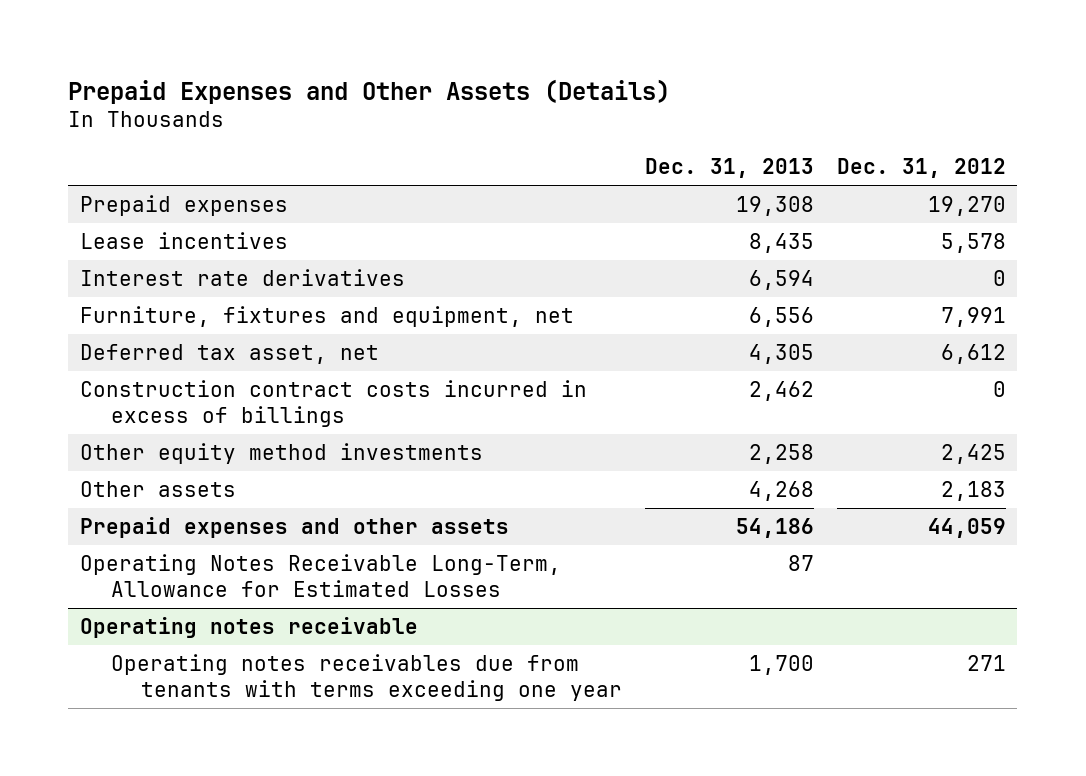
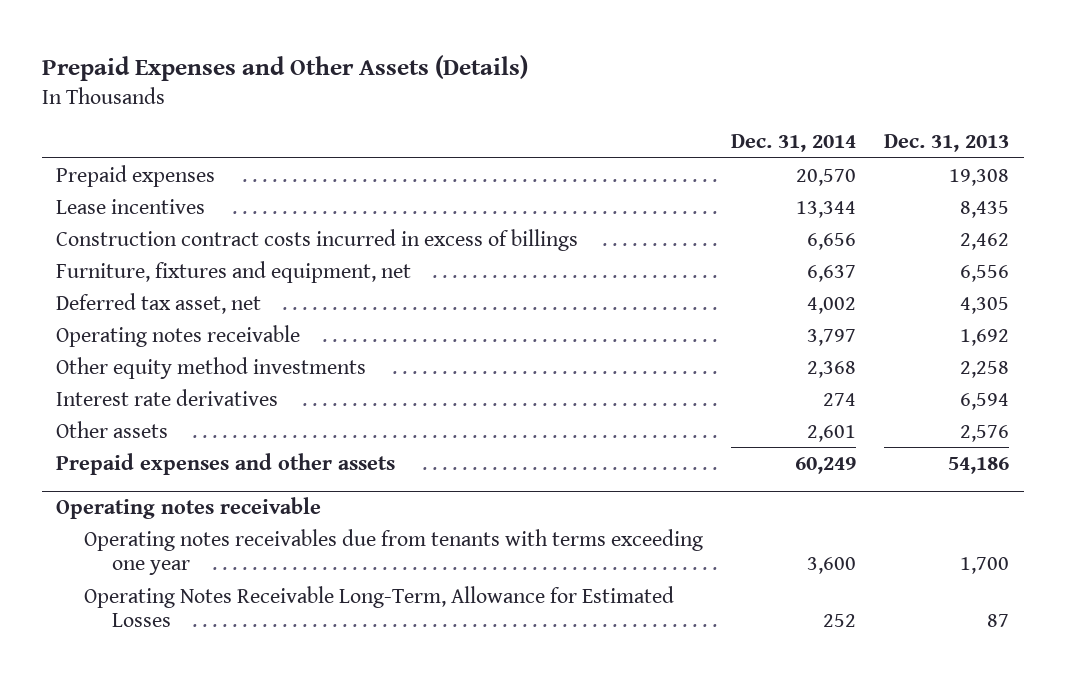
- | Dec. 31, 2013 | Dec. 31, 2012
+ | Dec. 31, 2014 | Dec. 31, 2013
moved up: Construction contract costs incurred in excess of billings | 6,656 | 2,462
+ Operating notes receivable | 3,797 | 1,692
- Other assets | 4,268 | 2,183
moved down: Interest rate derivatives | 274 | 6,594
+ Other assets | 2,601 | 2,576
- Operating Notes Receivable Long-Term, Allowance for Estimated Losses | 87 |
@ Operating notes receivable
+ Operating Notes Receivable Long-Term, Allowance for Estimated Losses | 252 | 87

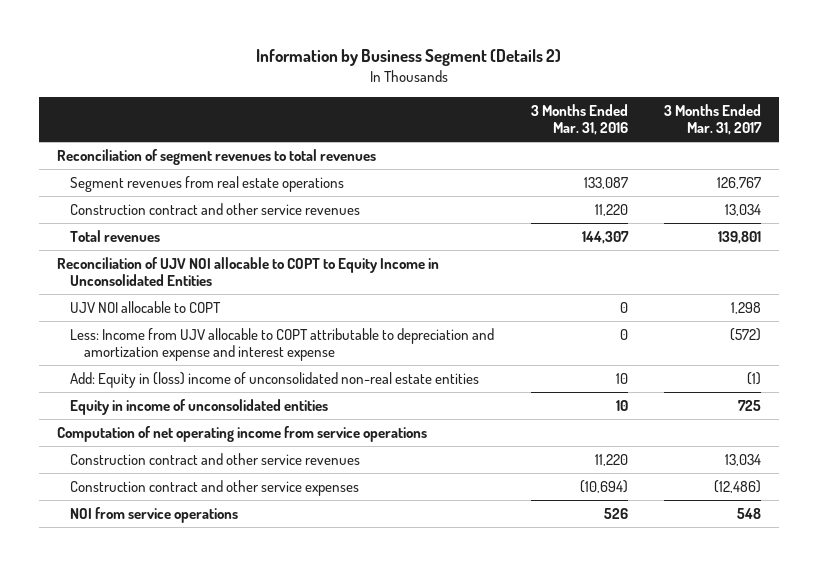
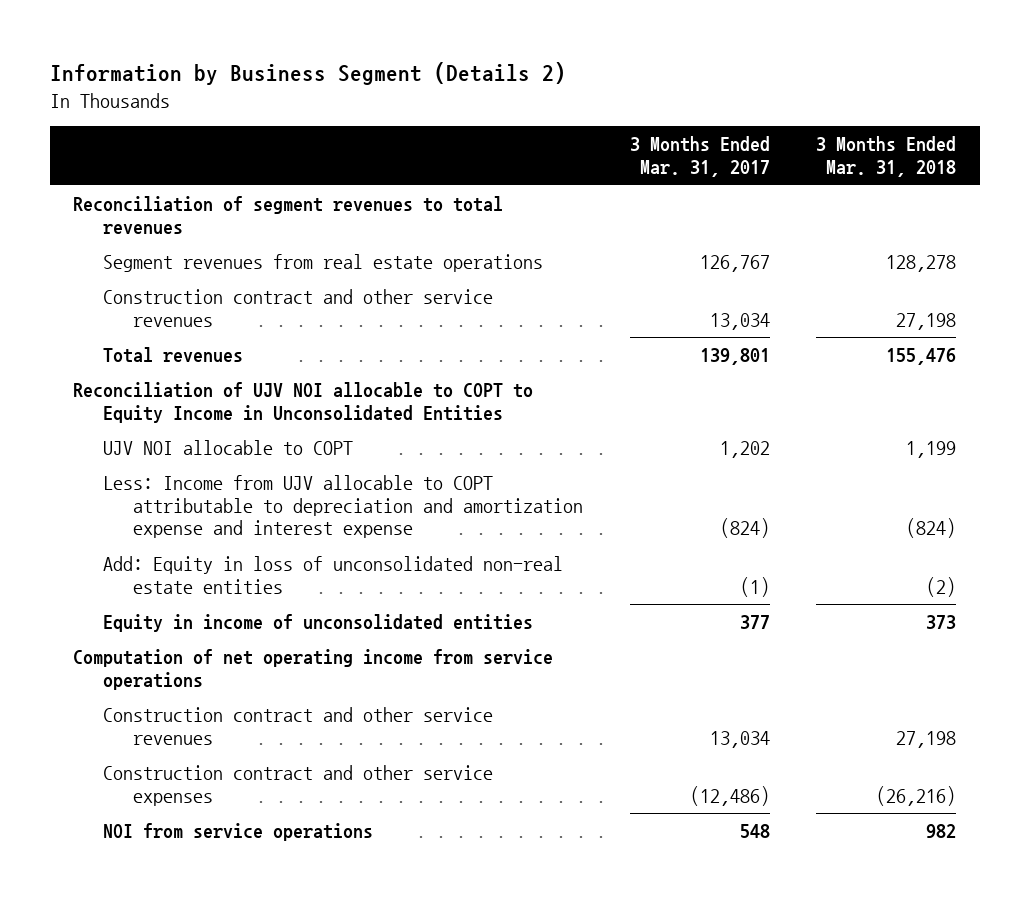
- | 3 Months Ended Mar. 31, 2016 | 3 Months Ended Mar. 31, 2017
+ | 3 Months Ended Mar. 31, 2017 | 3 Months Ended Mar. 31, 2018
- UJV NOI allocable to COPT | 0 | 1,298
- Less: Income from UJV allocable to COPT attributable to depreciation and amortization expense and interest expense | 0 | (572)
- Add: Equity in (loss) income of unconsolidated non-real estate entities | 10 | (1)
- Equity in income of unconsolidated entities | 10 | 725
+ UJV NOI allocable to COPT | 1,202 | 1,199
+ Less: Income from UJV allocable to COPT attributable to depreciation and amortization expense and interest expense | (824) | (824)
+ Add: Equity in loss of unconsolidated non-real estate entities | (1) | (2)
+ Equity in income of unconsolidated entities | 377 | 373

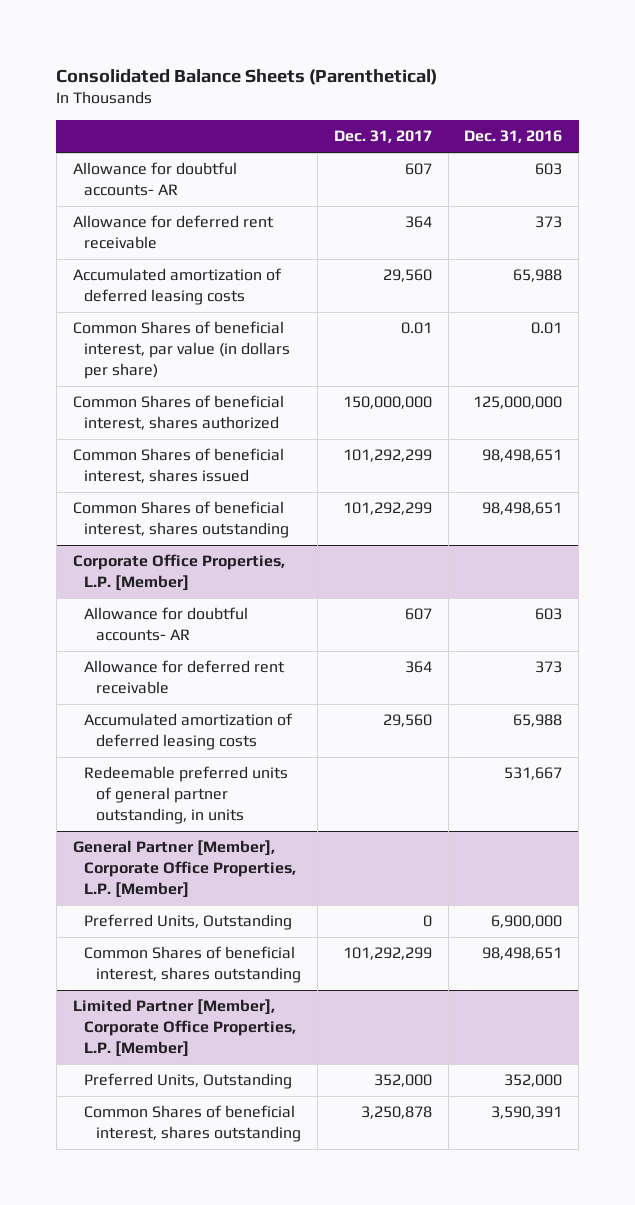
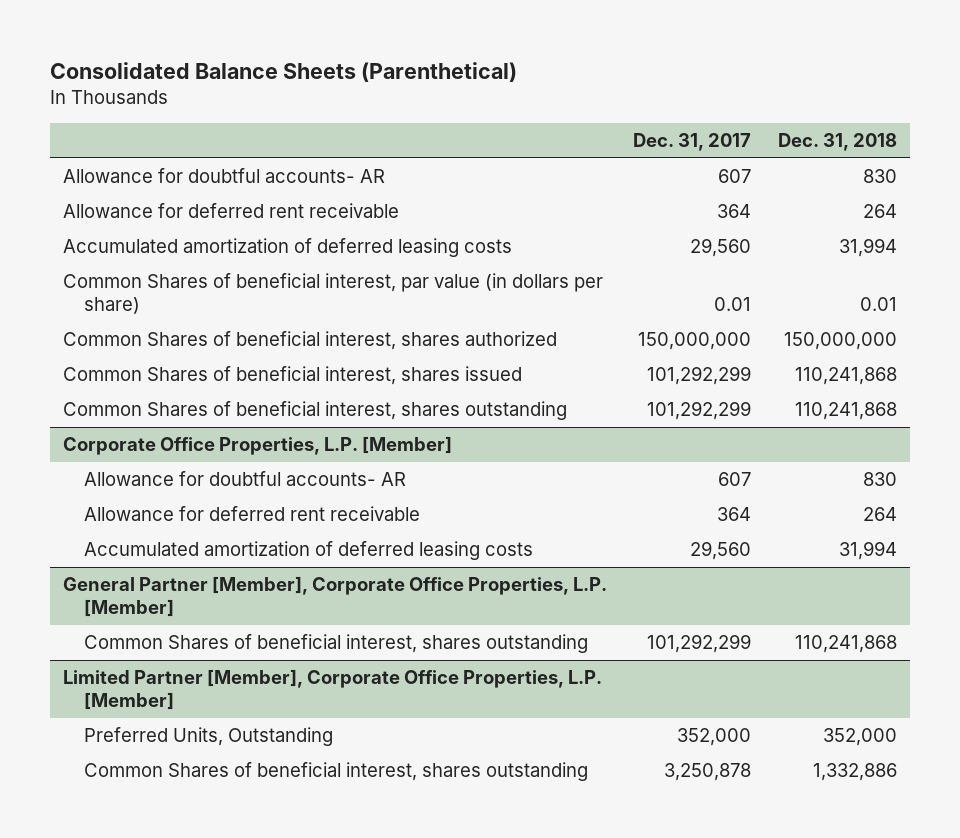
- | Dec. 31, 2017 | Dec. 31, 2016
+ | Dec. 31, 2017 | Dec. 31, 2018
@ Corporate Office Properties, L.P. [Member]
- Redeemable preferred units of general partner outstanding, in units | | 531,667
@ General Partner [Member], Corporate Office Properties, L.P. [Member]
- Preferred Units, Outstanding | 0 | 6,900,000

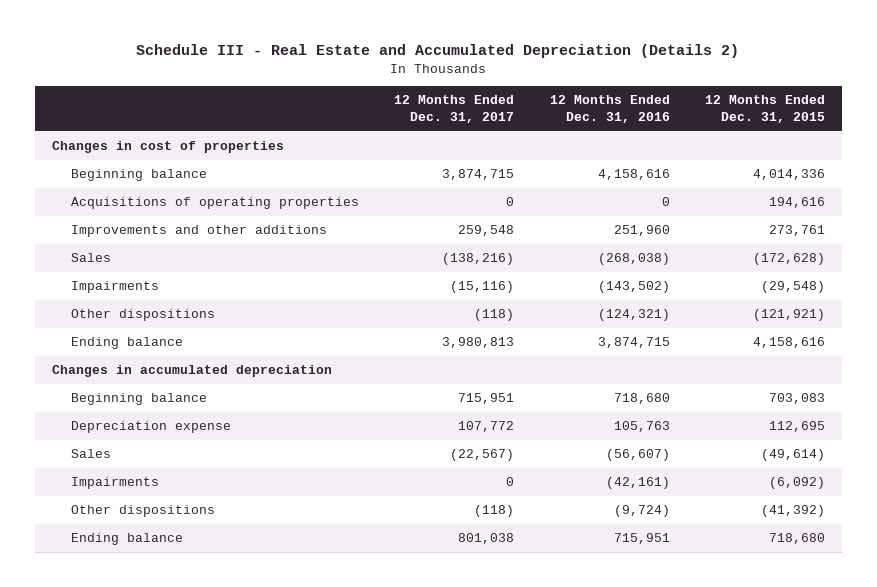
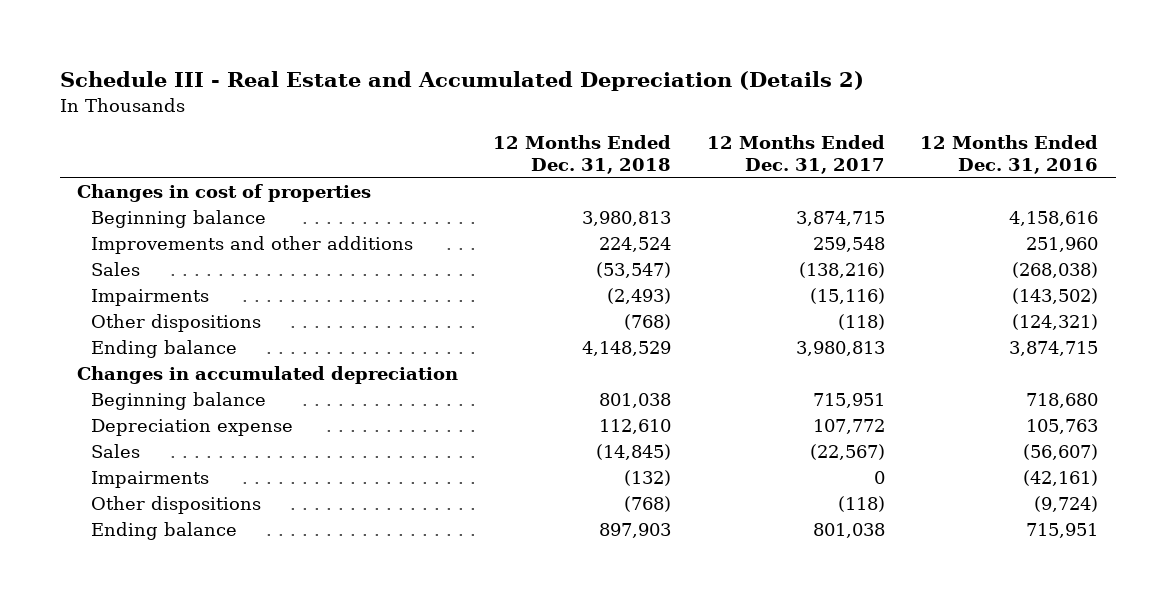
- | 12 Months Ended Dec. 31, 2017 | 12 Months Ended Dec. 31, 2016 | 12 Months Ended Dec. 31, 2015
+ | 12 Months Ended Dec. 31, 2018 | 12 Months Ended Dec. 31, 2017 | 12 Months Ended Dec. 31, 2016
- Acquisitions of operating properties | 0 | 0 | 194,616

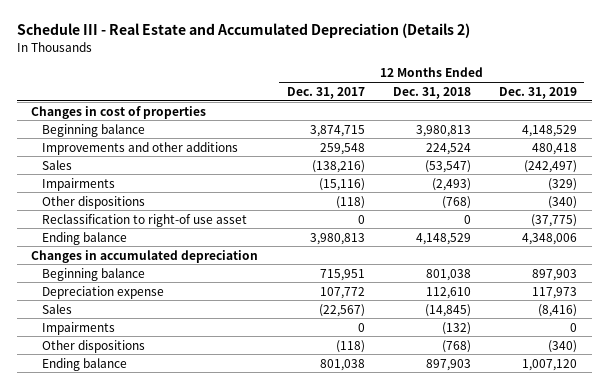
- | 12 Months Ended Dec. 31, 2018 | 12 Months Ended Dec. 31, 2017 | 12 Months Ended Dec. 31, 2016
+ | 12 Months Ended Dec. 31, 2017 | 12 Months Ended Dec. 31, 2018 | 12 Months Ended Dec. 31, 2019
+ Reclassification to right-of use asset | 0 | 0 | (37,775)

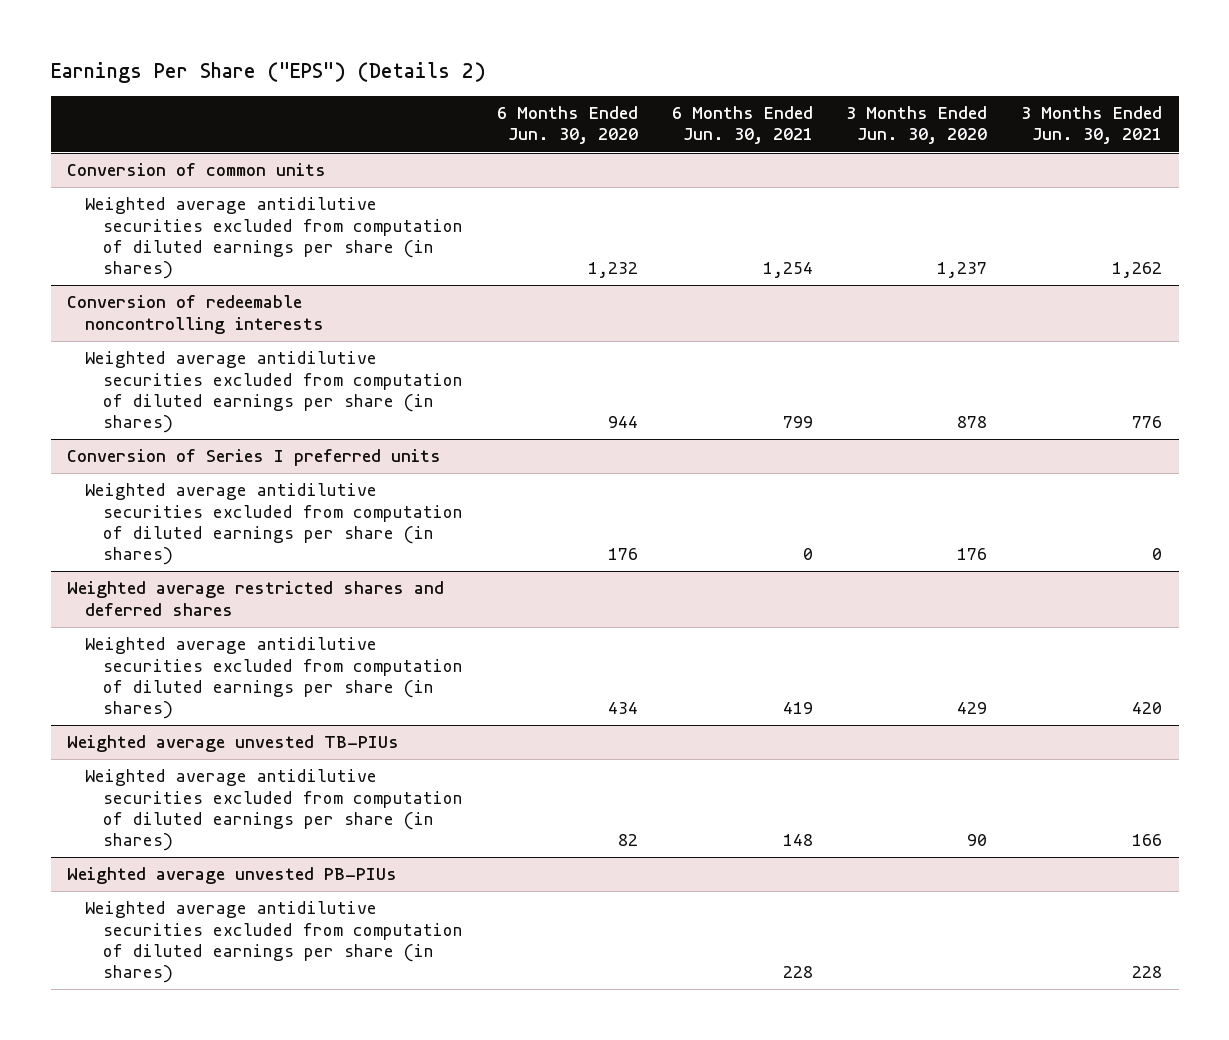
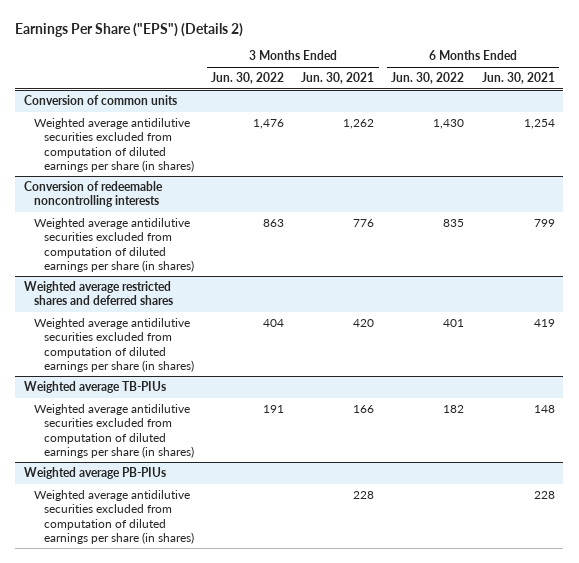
- | 6 Months Ended Jun. 30, 2020 | 6 Months Ended Jun. 30, 2021 | 3 Months Ended Jun. 30, 2020 | 3 Months Ended Jun. 30, 2021
+ | 3 Months Ended Jun. 30, 2022 | 3 Months Ended Jun. 30, 2021 | 6 Months Ended Jun. 30, 2022 | 6 Months Ended Jun. 30, 2021
- Conversion of Series I preferred units
- Weighted average antidilutive securities excluded from computation of diluted earnings per share (in shares) | 176 | 0 | 176 | 0
- Weighted average unvested TB-PIUs
+ Weighted average TB-PIUs
- Weighted average unvested PB-PIUs
+ Weighted average PB-PIUs

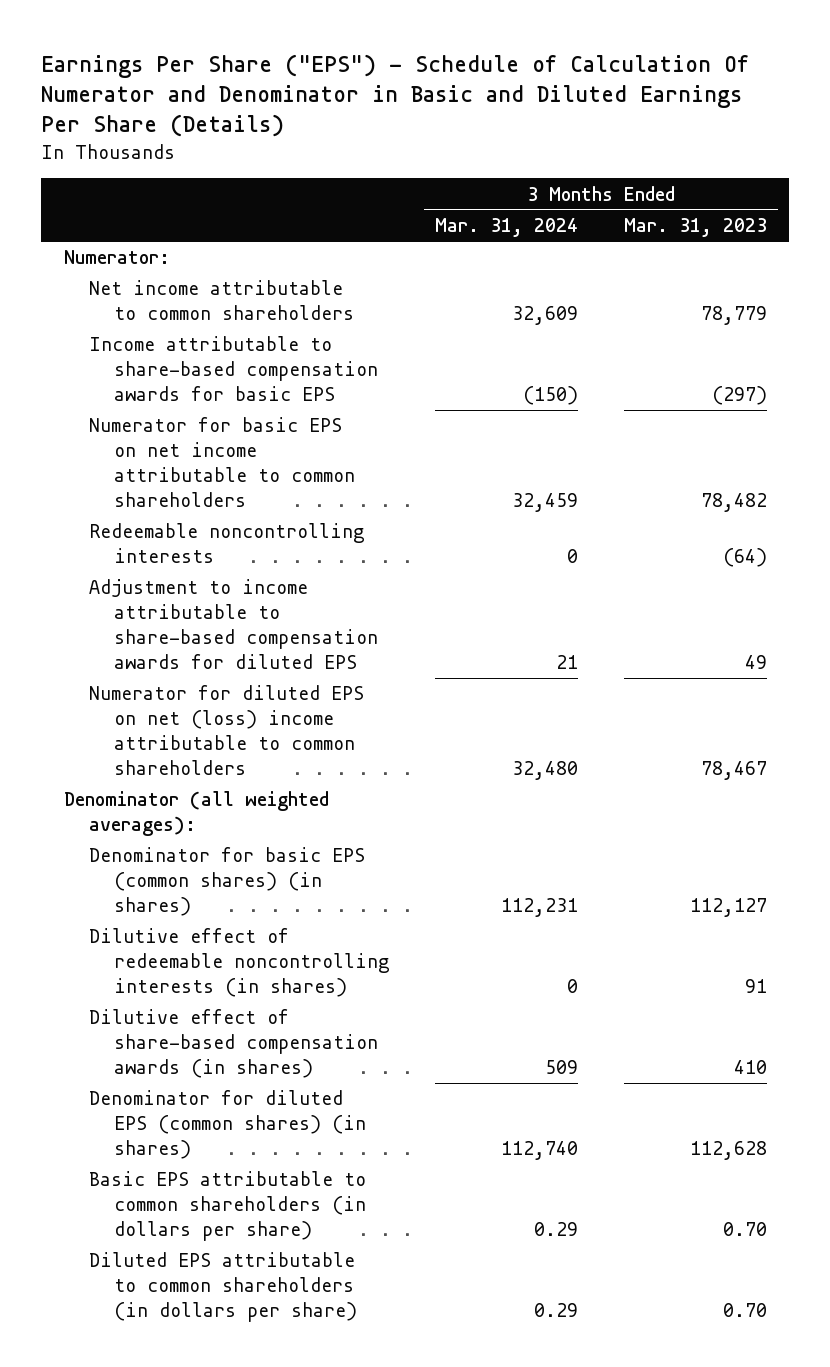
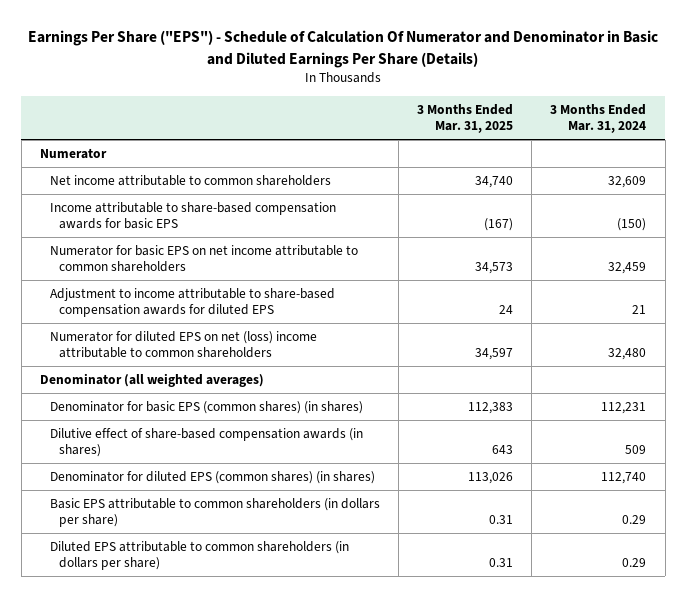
- | 3 Months Ended Mar. 31, 2024 | 3 Months Ended Mar. 31, 2023
+ | 3 Months Ended Mar. 31, 2025 | 3 Months Ended Mar. 31, 2024
- Numerator:
+ Numerator
- Redeemable noncontrolling interests | 0 | (64)
- Denominator (all weighted averages):
+ Denominator (all weighted averages)
- Dilutive effect of redeemable noncontrolling interests (in shares) | 0 | 91

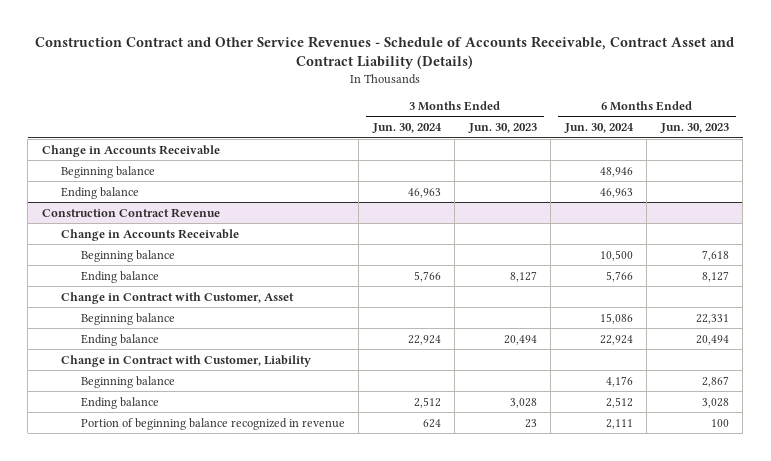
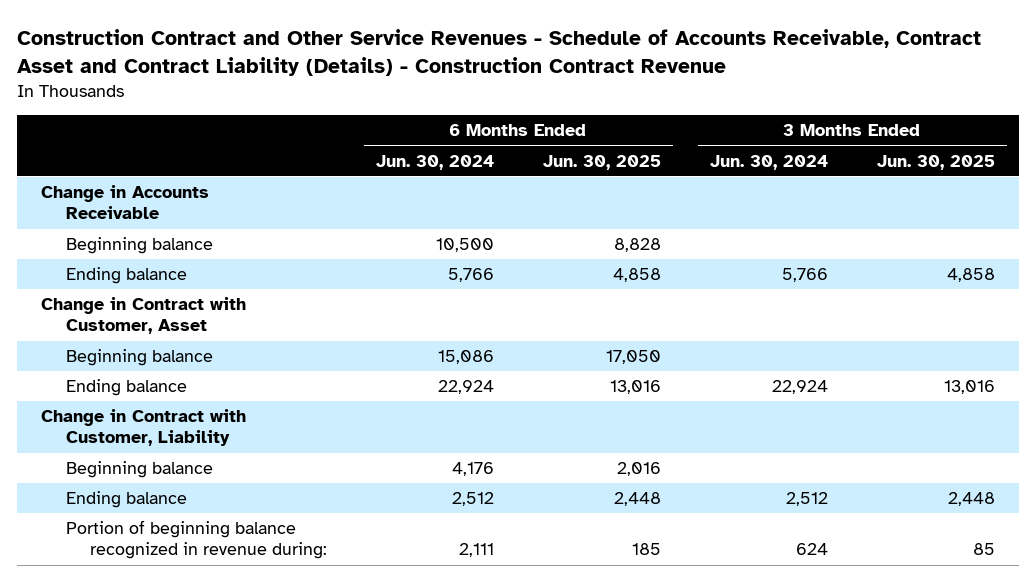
- Construction Contract and Other Service Revenues - Schedule of Accounts Receivable, Contract Asset and Contract Liability (Details)
+ Construction Contract and Other Service Revenues - Schedule of Accounts Receivable, Contract Asset and Contract Liability (Details) - Construction Contract Revenue
- | 3 Months Ended Jun. 30, 2024 | 3 Months Ended Jun. 30, 2023 | 6 Months Ended Jun. 30, 2024 | 6 Months Ended Jun. 30, 2023
+ | 6 Months Ended Jun. 30, 2024 | 6 Months Ended Jun. 30, 2025 | 3 Months Ended Jun. 30, 2024 | 3 Months Ended Jun. 30, 2025
- Beginning balance | | | 48,946 |
- Ending balance | 46,963 | | 46,963 |
- Construction Contract Revenue
- Change in Accounts Receivable
- Portion of beginning balance recognized in revenue | 624 | 23 | 2,111 | 100
+ Portion of beginning balance recognized in revenue during: | 2,111 | 185 | 624 | 85

